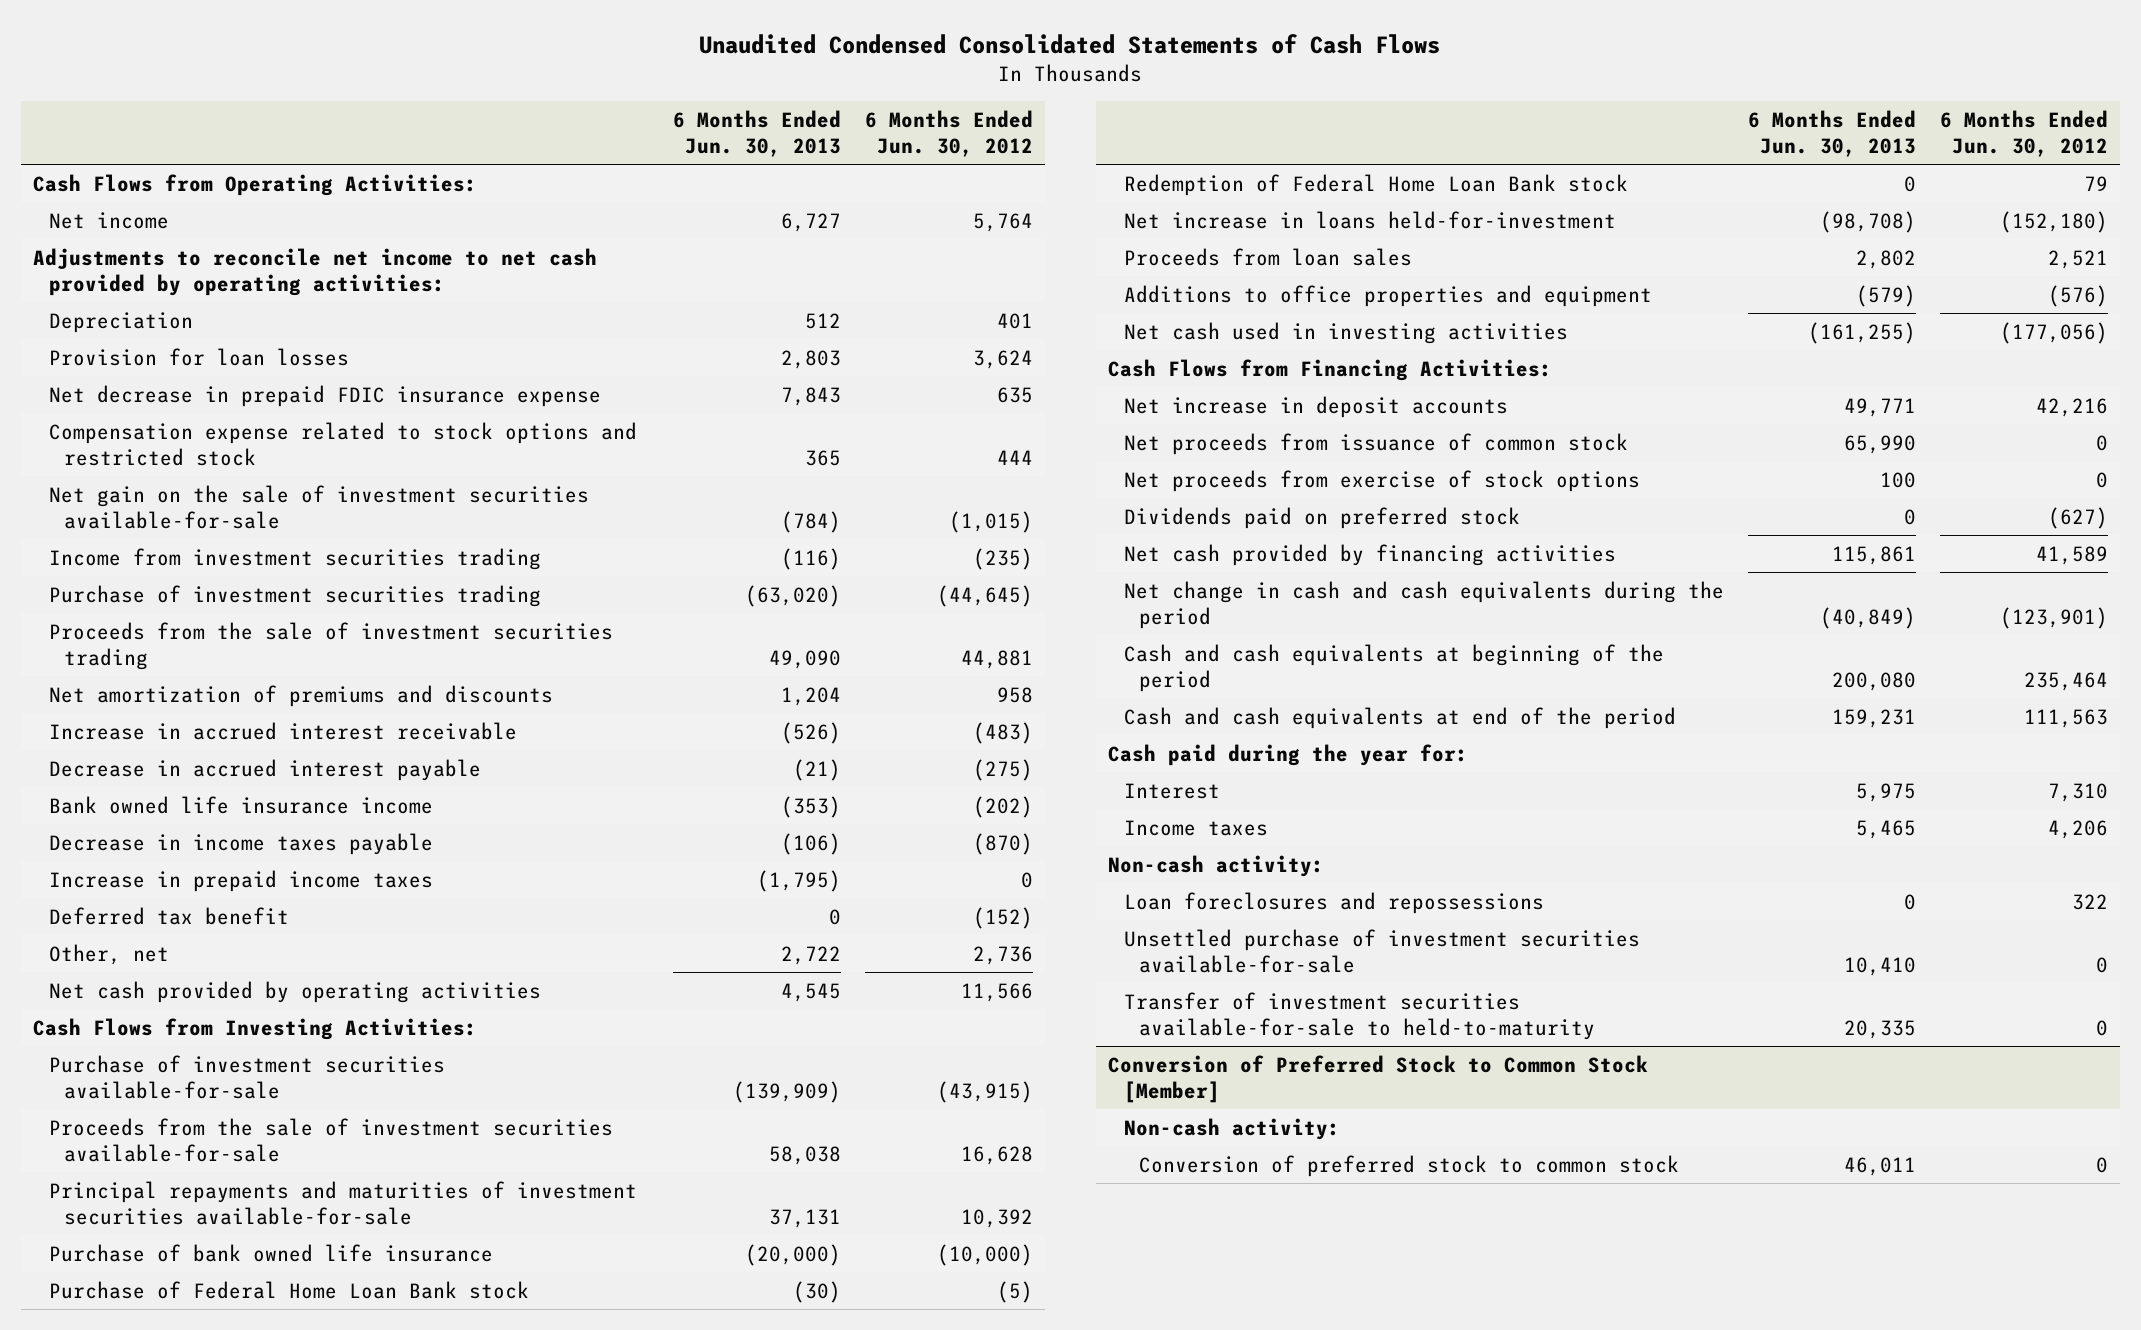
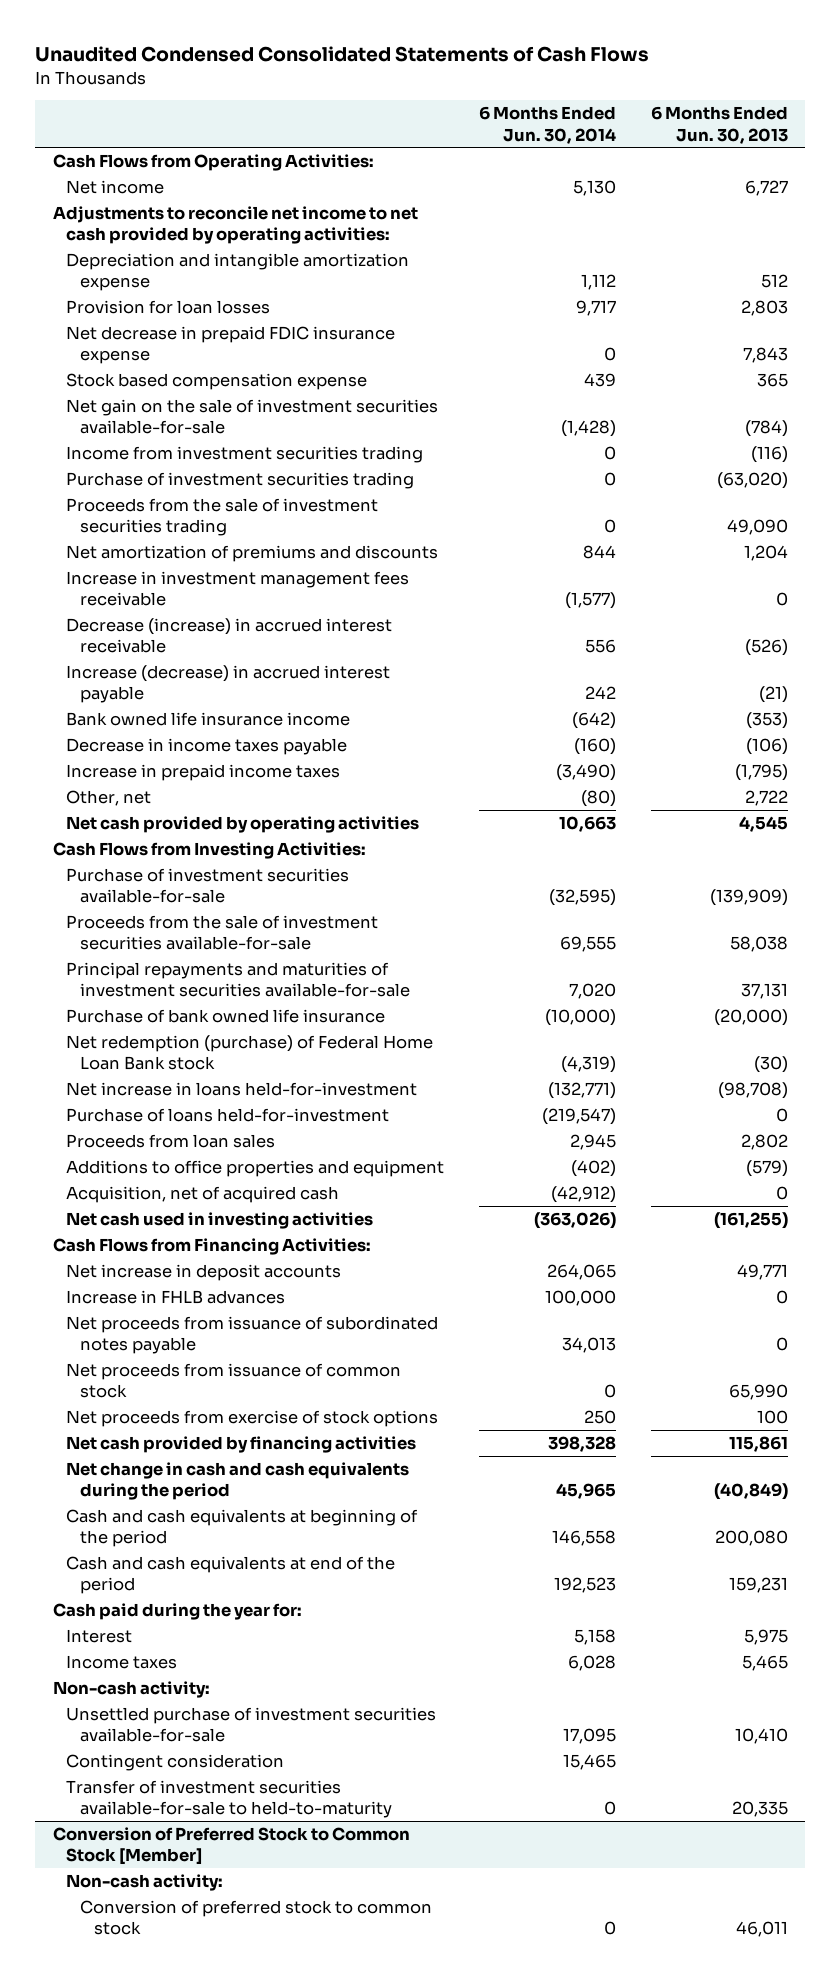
- | 6 Months Ended Jun. 30, 2013 | 6 Months Ended Jun. 30, 2012
+ | 6 Months Ended Jun. 30, 2014 | 6 Months Ended Jun. 30, 2013
- Depreciation | 512 | 401
+ Depreciation and intangible amortization expense | 1,112 | 512
- Compensation expense related to stock options and restricted stock | 365 | 444
+ Stock based compensation expense | 439 | 365
- Increase in accrued interest receivable | (526) | (483)
- Decrease in accrued interest payable | (21) | (275)
+ Increase in investment management fees receivable | (1,577) | 0
+ Decrease (increase) in accrued interest receivable | 556 | (526)
+ Increase (decrease) in accrued interest payable | 242 | (21)
- Deferred tax benefit | 0 | (152)
- Purchase of Federal Home Loan Bank stock | (30) | (5)
- Redemption of Federal Home Loan Bank stock | 0 | 79
+ Net redemption (purchase) of Federal Home Loan Bank stock | (4,319) | (30)
+ Purchase of loans held-for-investment | (219,547) | 0
+ Acquisition, net of acquired cash | (42,912) | 0
+ Increase in FHLB advances | 100,000 | 0
+ Net proceeds from issuance of subordinated notes payable | 34,013 | 0
- Dividends paid on preferred stock | 0 | (627)
- Loan foreclosures and repossessions | 0 | 322
+ Contingent consideration | 15,465 |

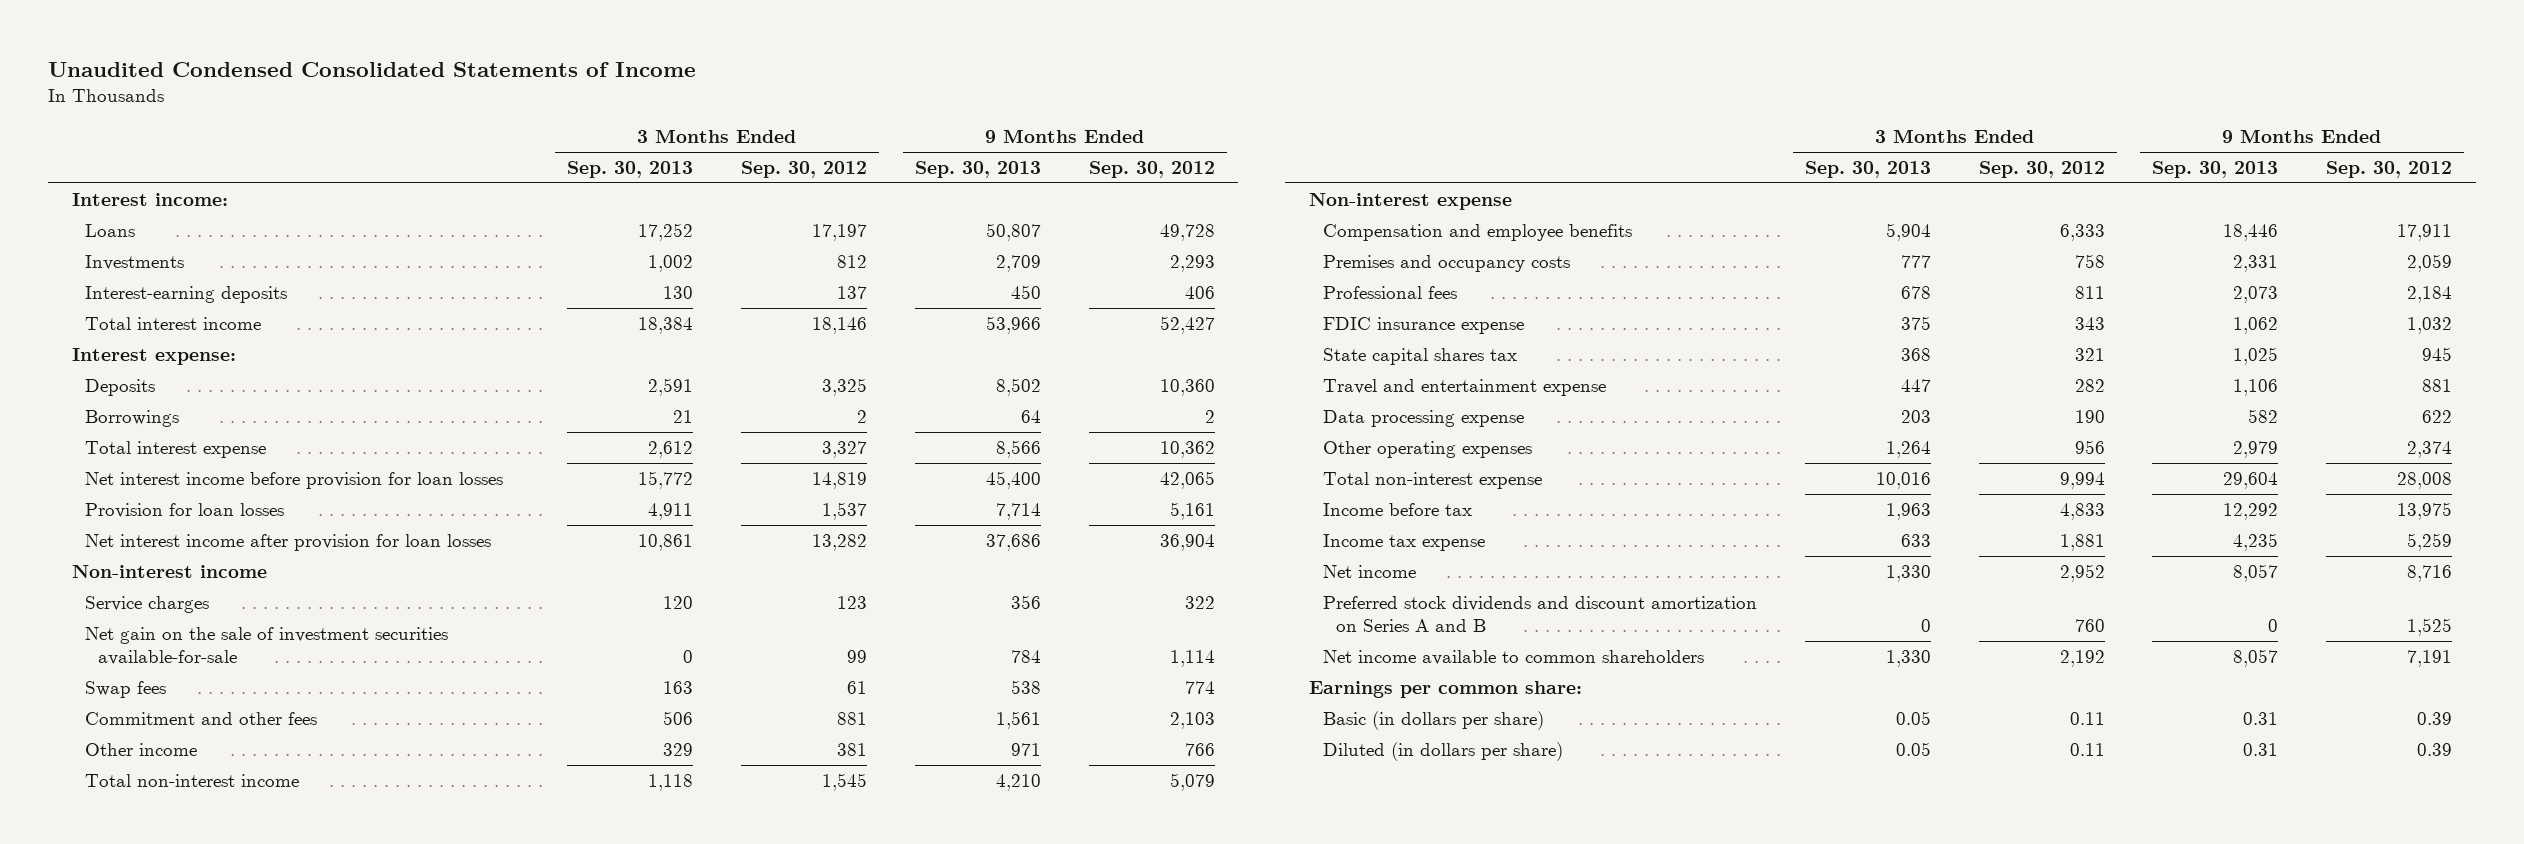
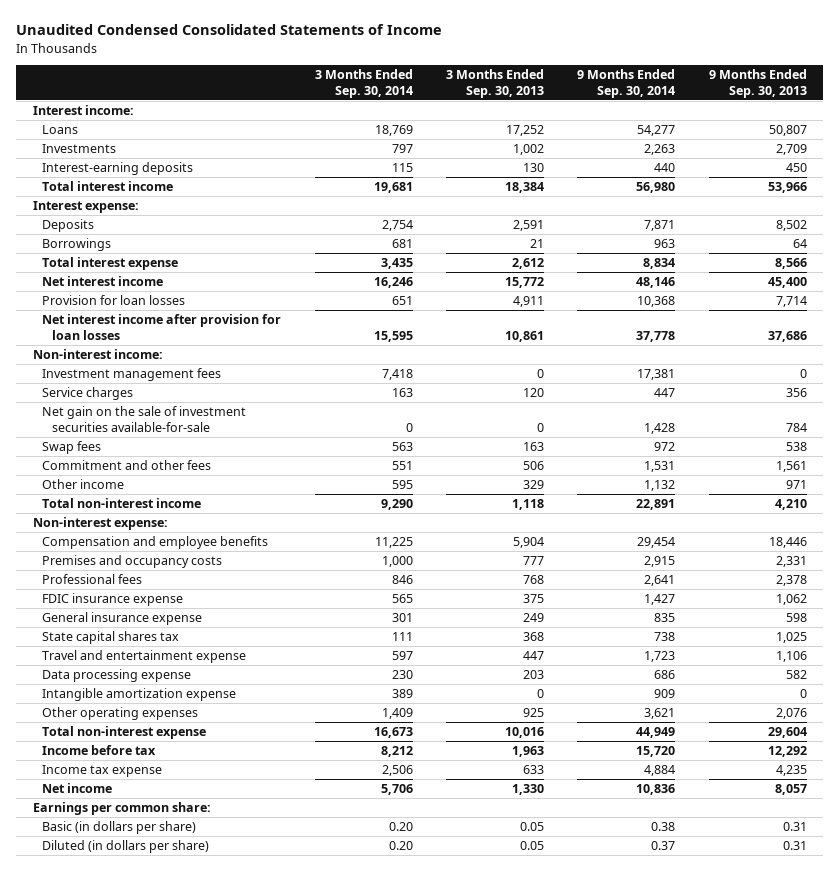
- | 3 Months Ended Sep. 30, 2013 | 3 Months Ended Sep. 30, 2012 | 9 Months Ended Sep. 30, 2013 | 9 Months Ended Sep. 30, 2012
+ | 3 Months Ended Sep. 30, 2014 | 3 Months Ended Sep. 30, 2013 | 9 Months Ended Sep. 30, 2014 | 9 Months Ended Sep. 30, 2013
- Net interest income before provision for loan losses | 15,772 | 14,819 | 45,400 | 42,065
+ Net interest income | 16,246 | 15,772 | 48,146 | 45,400
- Non-interest income
+ Non-interest income:
+ Investment management fees | 7,418 | 0 | 17,381 | 0
- Non-interest expense
+ Non-interest expense:
- Professional fees | 678 | 811 | 2,073 | 2,184
+ Professional fees | 846 | 768 | 2,641 | 2,378
+ General insurance expense | 301 | 249 | 835 | 598
- Other operating expenses | 1,264 | 956 | 2,979 | 2,374
+ Intangible amortization expense | 389 | 0 | 909 | 0
+ Other operating expenses | 1,409 | 925 | 3,621 | 2,076
- Preferred stock dividends and discount amortization on Series A and B | 0 | 760 | 0 | 1,525
- Net income available to common shareholders | 1,330 | 2,192 | 8,057 | 7,191

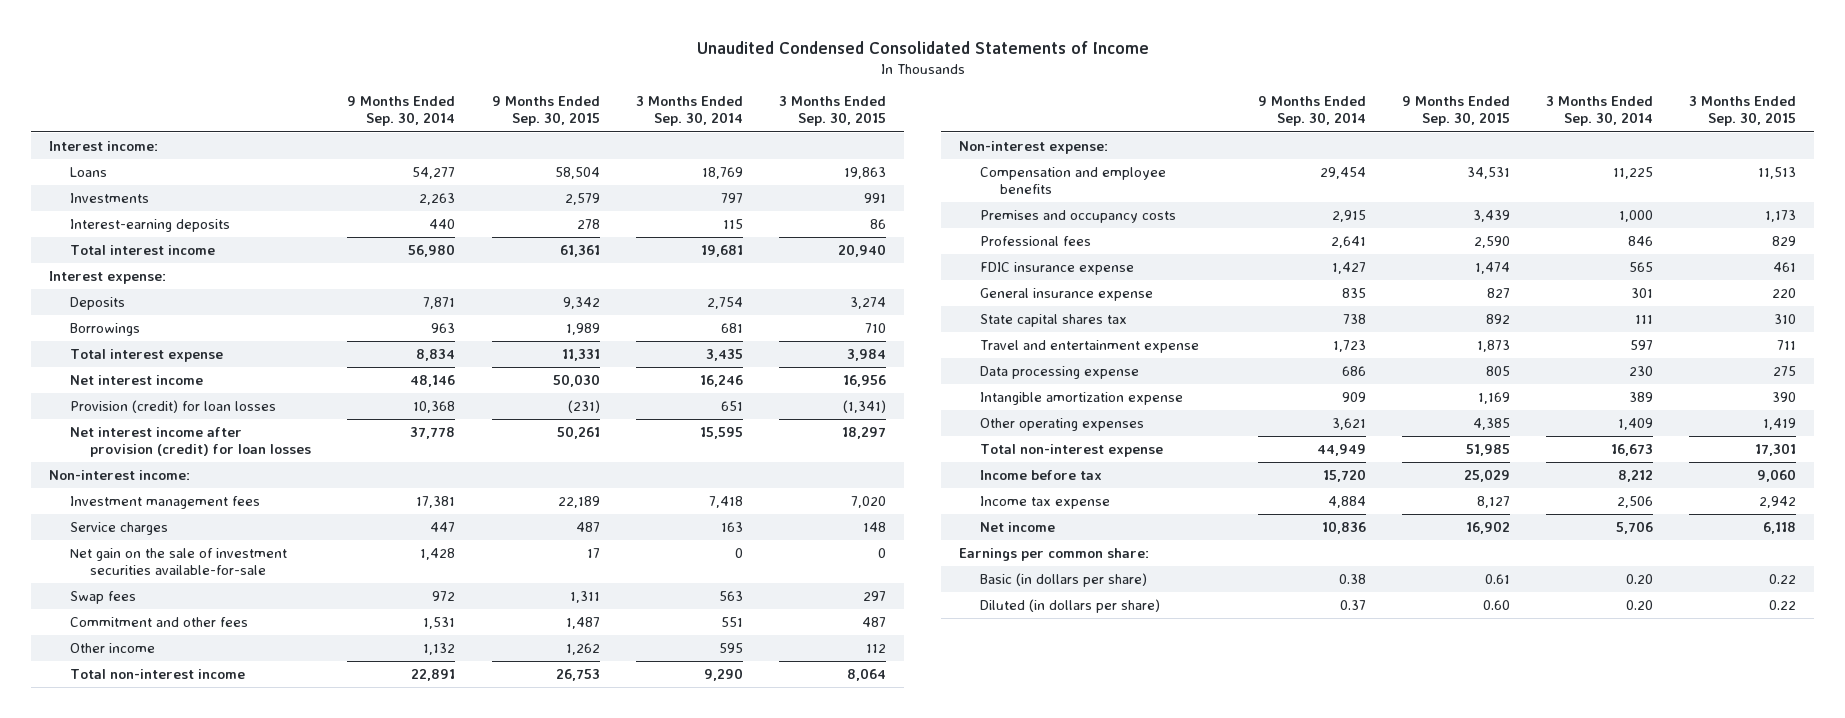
- | 3 Months Ended Sep. 30, 2014 | 3 Months Ended Sep. 30, 2013 | 9 Months Ended Sep. 30, 2014 | 9 Months Ended Sep. 30, 2013
+ | 9 Months Ended Sep. 30, 2014 | 9 Months Ended Sep. 30, 2015 | 3 Months Ended Sep. 30, 2014 | 3 Months Ended Sep. 30, 2015
- Provision for loan losses | 651 | 4,911 | 10,368 | 7,714
- Net interest income after provision for loan losses | 15,595 | 10,861 | 37,778 | 37,686
+ Provision (credit) for loan losses | 10,368 | (231) | 651 | (1,341)
+ Net interest income after provision (credit) for loan losses | 37,778 | 50,261 | 15,595 | 18,297

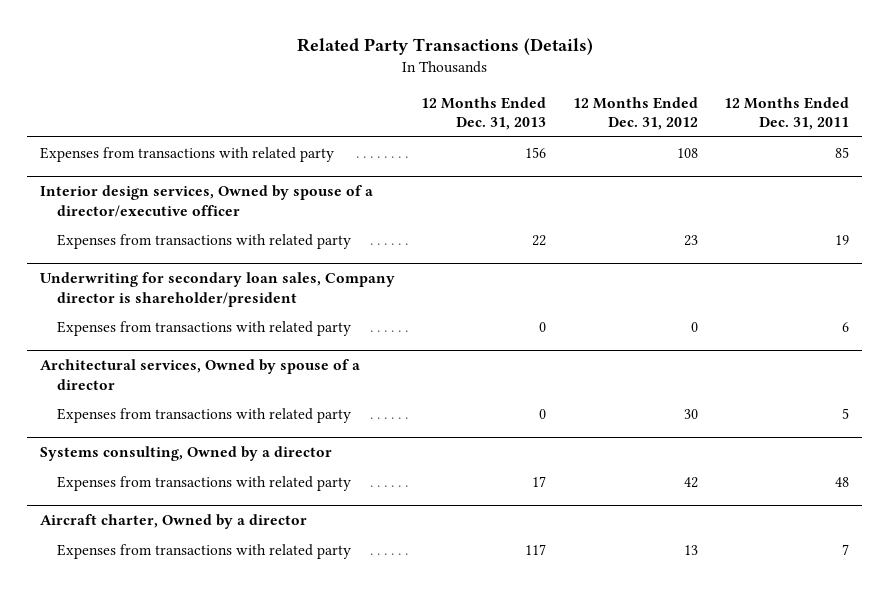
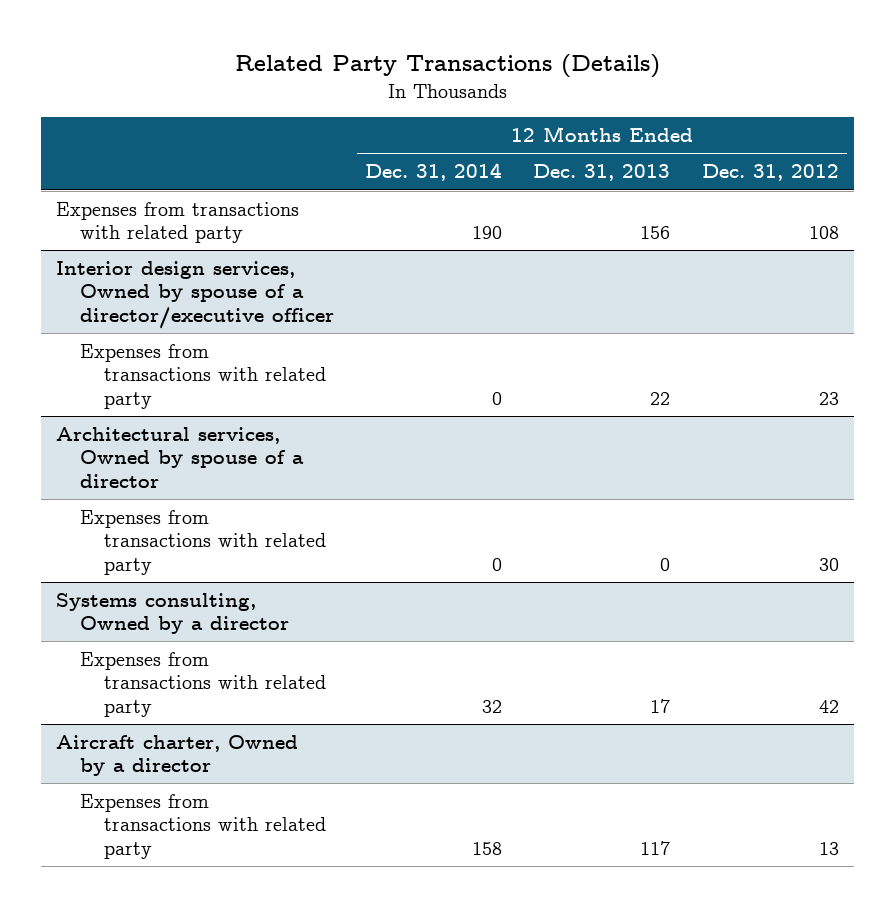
- | 12 Months Ended Dec. 31, 2013 | 12 Months Ended Dec. 31, 2012 | 12 Months Ended Dec. 31, 2011
+ | 12 Months Ended Dec. 31, 2014 | 12 Months Ended Dec. 31, 2013 | 12 Months Ended Dec. 31, 2012
- Underwriting for secondary loan sales, Company director is shareholder/president
- Expenses from transactions with related party | 0 | 0 | 6

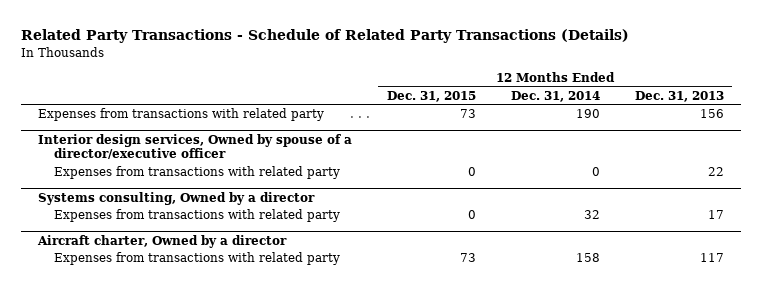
- Related Party Transactions (Details)
+ Related Party Transactions - Schedule of Related Party Transactions (Details)
- | 12 Months Ended Dec. 31, 2014 | 12 Months Ended Dec. 31, 2013 | 12 Months Ended Dec. 31, 2012
+ | 12 Months Ended Dec. 31, 2015 | 12 Months Ended Dec. 31, 2014 | 12 Months Ended Dec. 31, 2013
- Architectural services, Owned by spouse of a director
- Expenses from transactions with related party | 0 | 0 | 30

